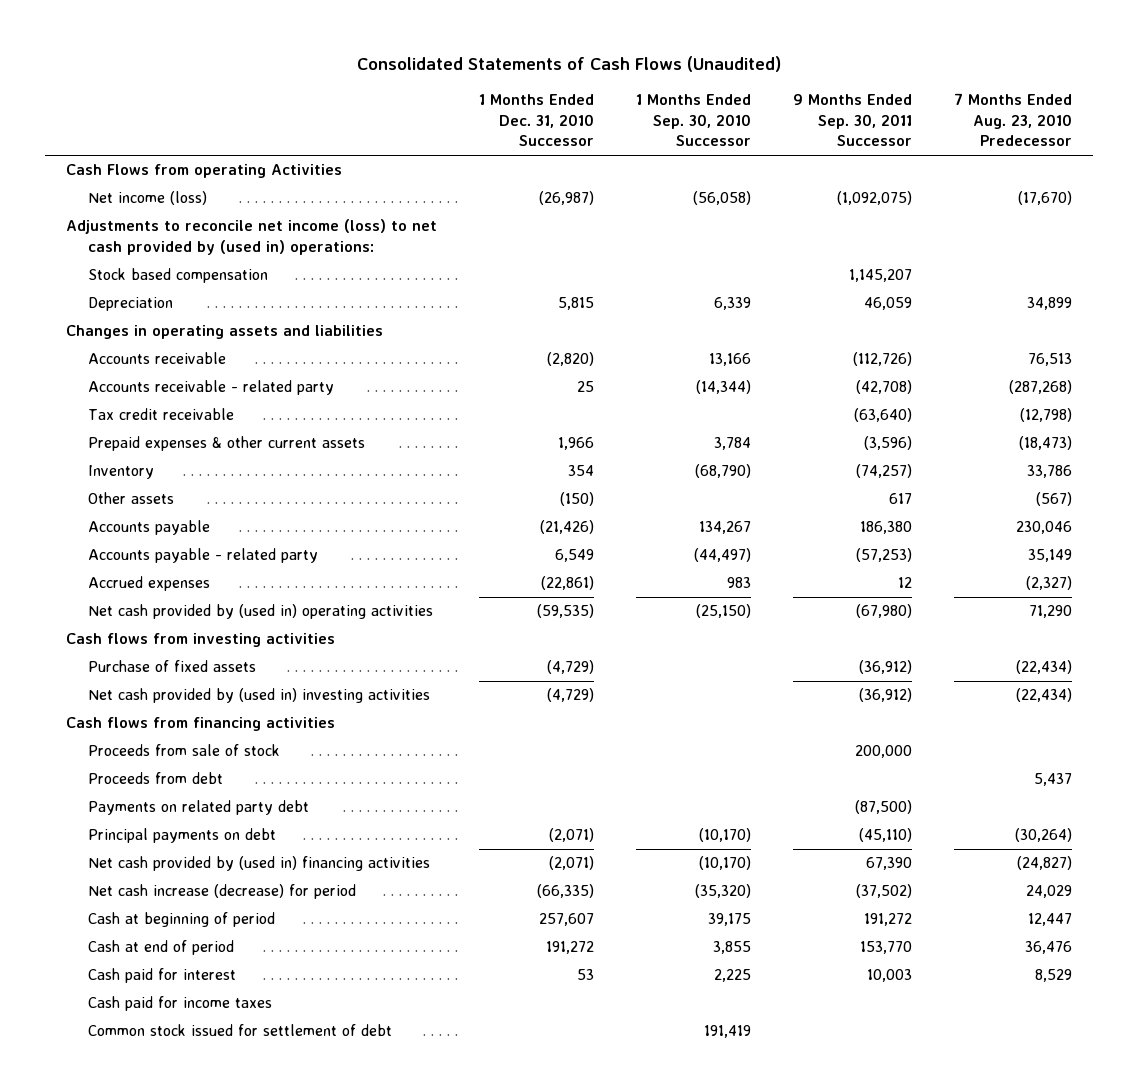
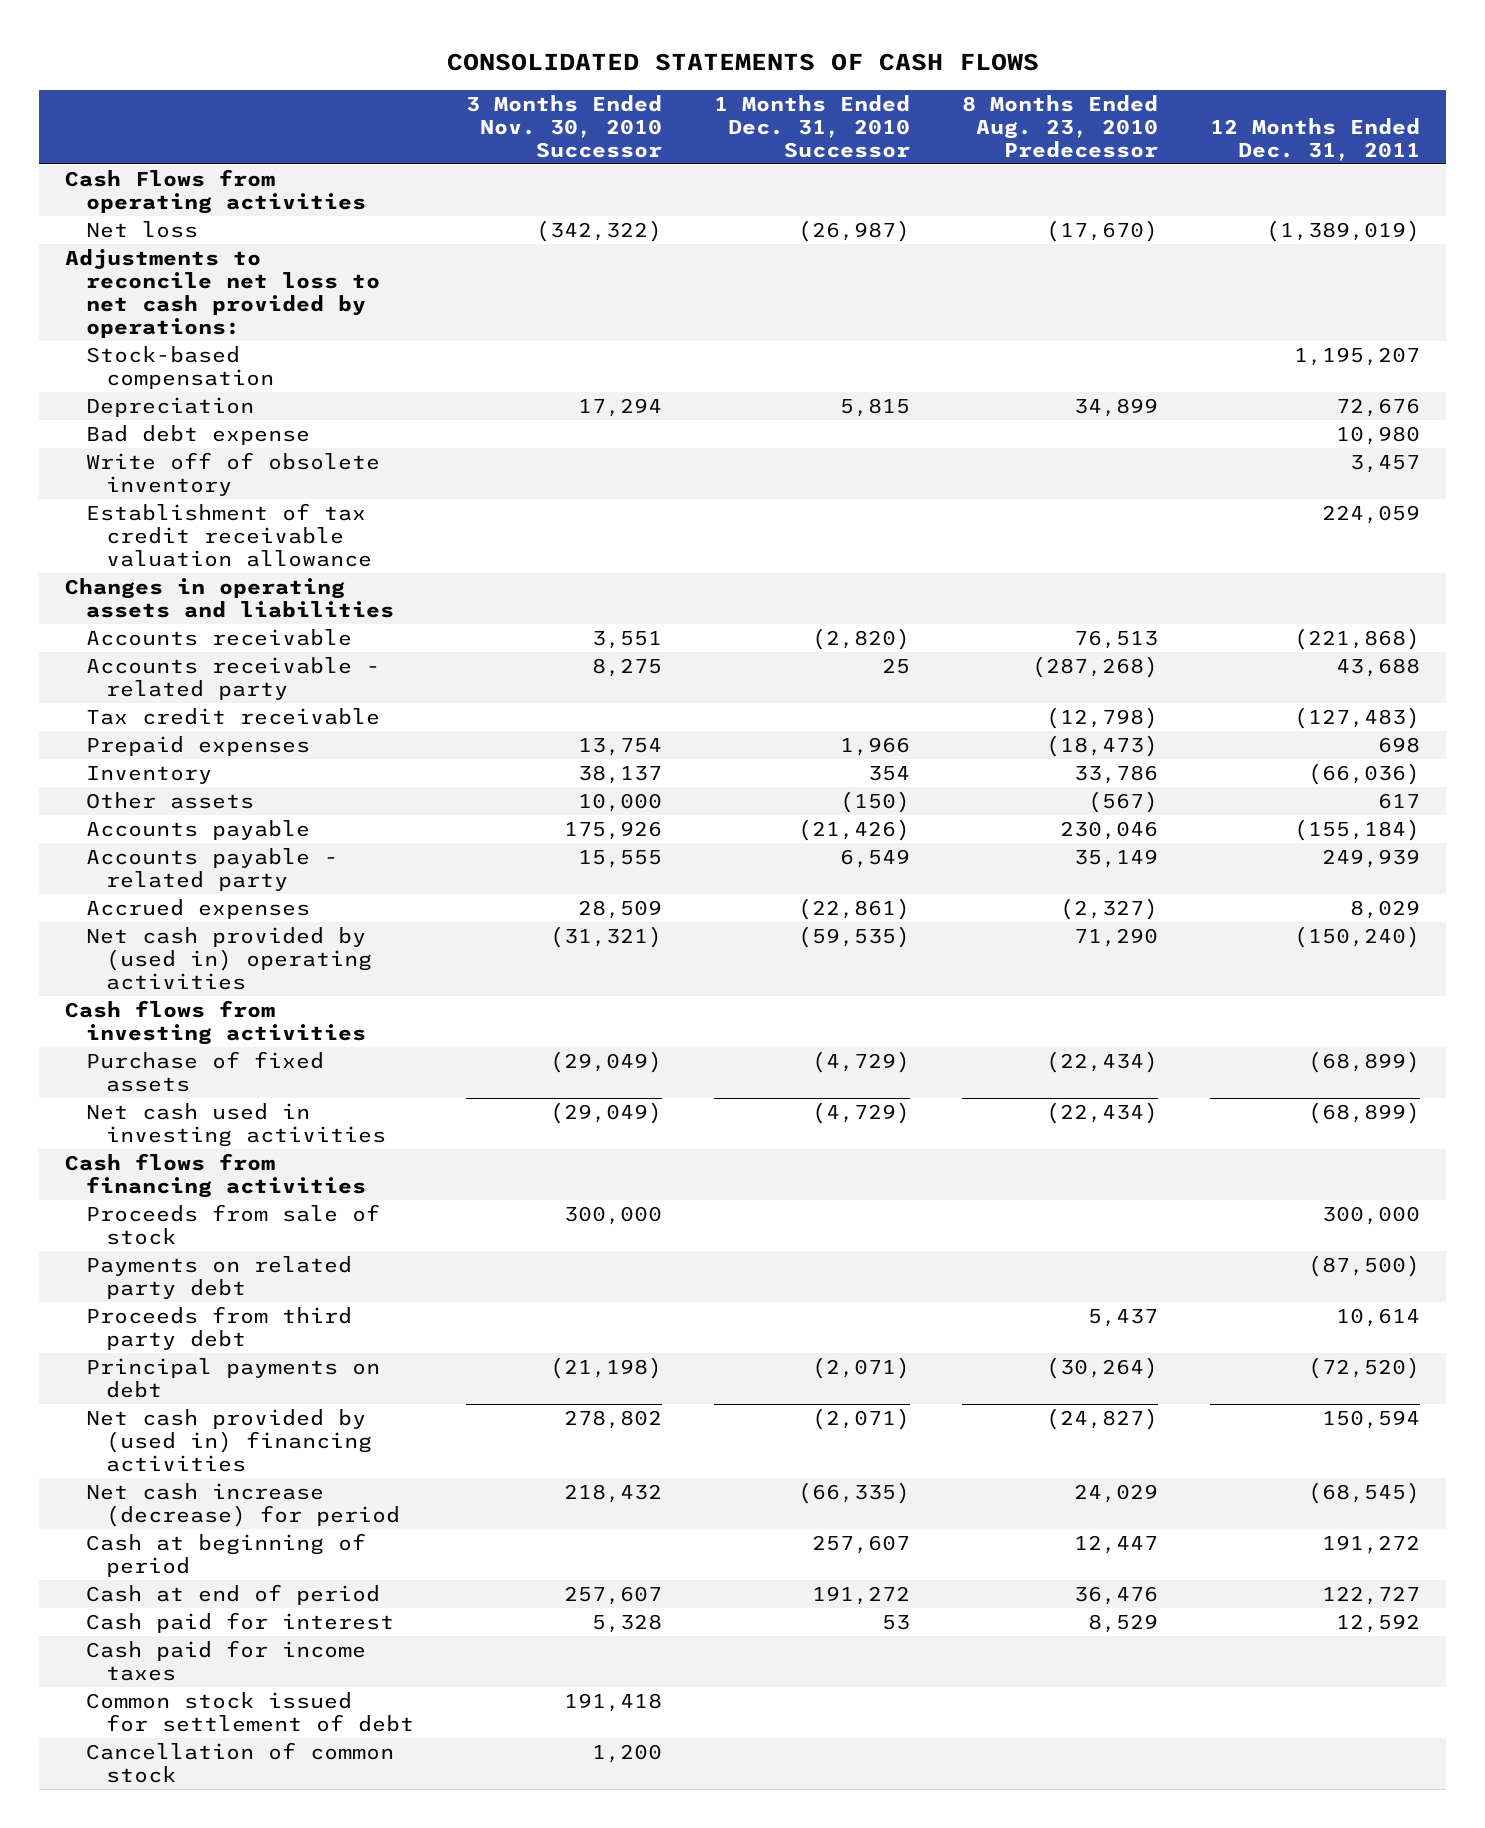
- Consolidated Statements of Cash Flows (Unaudited)
+ CONSOLIDATED STATEMENTS OF CASH FLOWS
- | 1 Months Ended Dec. 31, 2010 Successor | 1 Months Ended Sep. 30, 2010 Successor | 9 Months Ended Sep. 30, 2011 Successor | 7 Months Ended Aug. 23, 2010 Predecessor
+ | 3 Months Ended Nov. 30, 2010 Successor | 1 Months Ended Dec. 31, 2010 Successor | 8 Months Ended Aug. 23, 2010 Predecessor | 12 Months Ended Dec. 31, 2011
- Cash Flows from operating Activities
- Net income (loss) | (26,987) | (56,058) | (1,092,075) | (17,670)
- Adjustments to reconcile net income (loss) to net cash provided by (used in) operations:
- Stock based compensation | | | 1,145,207 |
+ Cash Flows from operating activities
+ Net loss | (342,322) | (26,987) | (17,670) | (1,389,019)
+ Adjustments to reconcile net loss to net cash provided by operations:
+ Stock-based compensation | | | | 1,195,207
+ Bad debt expense | | | | 10,980
+ Write off of obsolete inventory | | | | 3,457
+ Establishment of tax credit receivable valuation allowance | | | | 224,059
- Prepaid expenses & other current assets | 1,966 | 3,784 | (3,596) | (18,473)
+ Prepaid expenses | 13,754 | 1,966 | (18,473) | 698
- Net cash provided by (used in) investing activities | (4,729) | | (36,912) | (22,434)
+ Net cash used in investing activities | (29,049) | (4,729) | (22,434) | (68,899)
- Proceeds from debt | | | | 5,437
+ Proceeds from third party debt | | | 5,437 | 10,614
+ Cancellation of common stock | 1,200 | | |

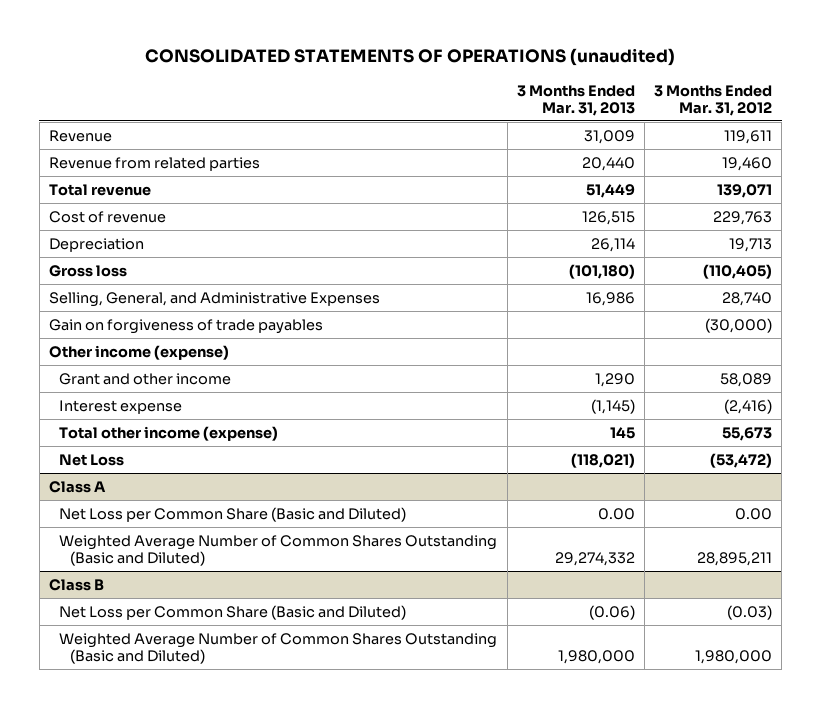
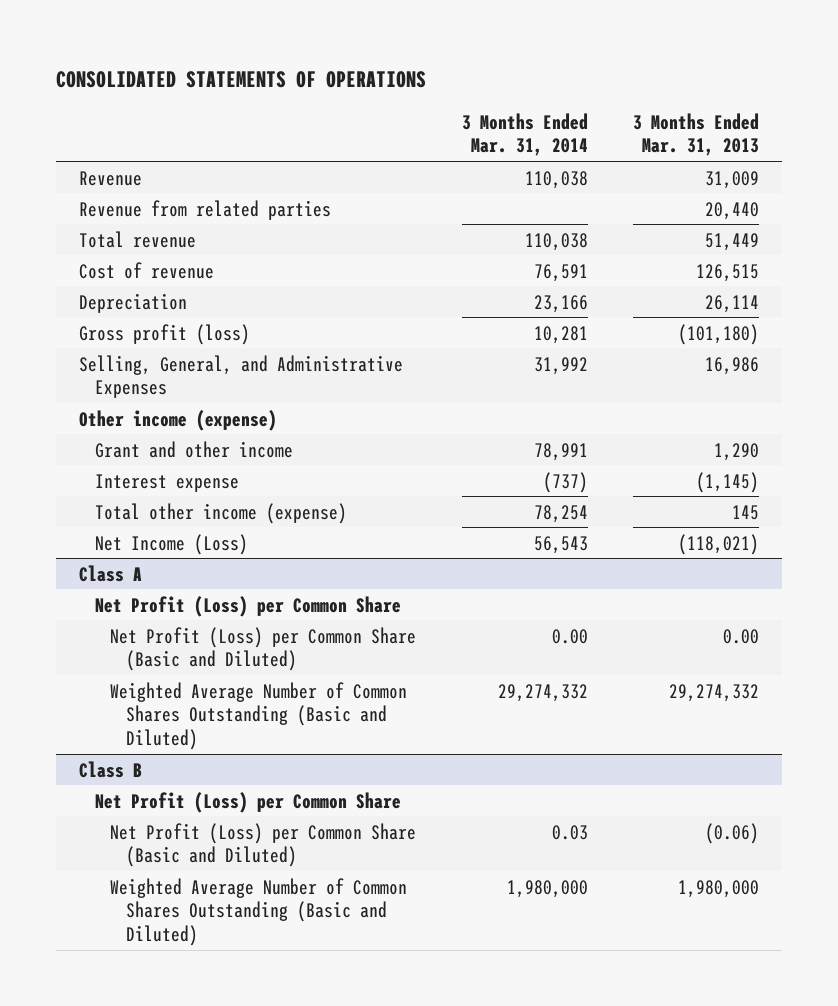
- CONSOLIDATED STATEMENTS OF OPERATIONS (unaudited)
+ CONSOLIDATED STATEMENTS OF OPERATIONS
- | 3 Months Ended Mar. 31, 2013 | 3 Months Ended Mar. 31, 2012
+ | 3 Months Ended Mar. 31, 2014 | 3 Months Ended Mar. 31, 2013
- Gross loss | (101,180) | (110,405)
+ Gross profit (loss) | 10,281 | (101,180)
- Gain on forgiveness of trade payables | | (30,000)
- Net Loss | (118,021) | (53,472)
+ Net Income (Loss) | 56,543 | (118,021)
@ Class A
- Net Loss per Common Share (Basic and Diluted) | 0.00 | 0.00
+ Net Profit (Loss) per Common Share
+ Net Profit (Loss) per Common Share (Basic and Diluted) | 0.00 | 0.00
@ Class B
- Net Loss per Common Share (Basic and Diluted) | (0.06) | (0.03)
+ Net Profit (Loss) per Common Share
+ Net Profit (Loss) per Common Share (Basic and Diluted) | 0.03 | (0.06)

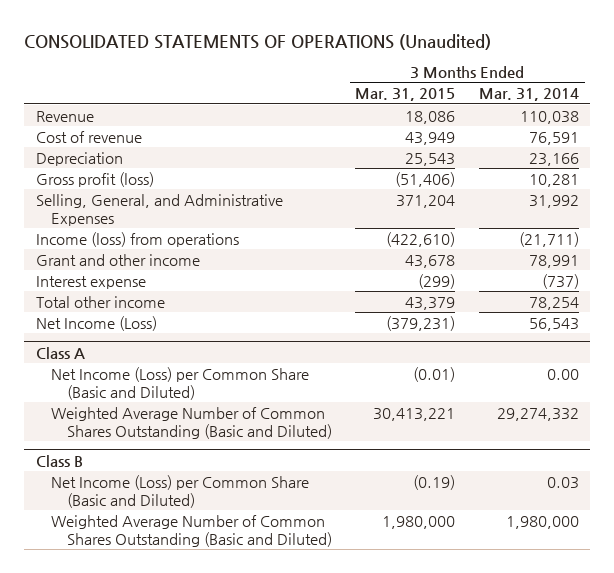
- CONSOLIDATED STATEMENTS OF OPERATIONS
+ CONSOLIDATED STATEMENTS OF OPERATIONS (Unaudited)
- | 3 Months Ended Mar. 31, 2014 | 3 Months Ended Mar. 31, 2013
+ | 3 Months Ended Mar. 31, 2015 | 3 Months Ended Mar. 31, 2014
- Revenue from related parties | | 20,440
- Total revenue | 110,038 | 51,449
- Other income (expense)
+ Income (loss) from operations | (422,610) | (21,711)
- Total other income (expense) | 78,254 | 145
+ Total other income | 43,379 | 78,254
@ Class A
- Net Profit (Loss) per Common Share
- Net Profit (Loss) per Common Share (Basic and Diluted) | 0.00 | 0.00
+ Net Income (Loss) per Common Share (Basic and Diluted) | (0.01) | 0.00
@ Class B
- Net Profit (Loss) per Common Share
- Net Profit (Loss) per Common Share (Basic and Diluted) | 0.03 | (0.06)
+ Net Income (Loss) per Common Share (Basic and Diluted) | (0.19) | 0.03

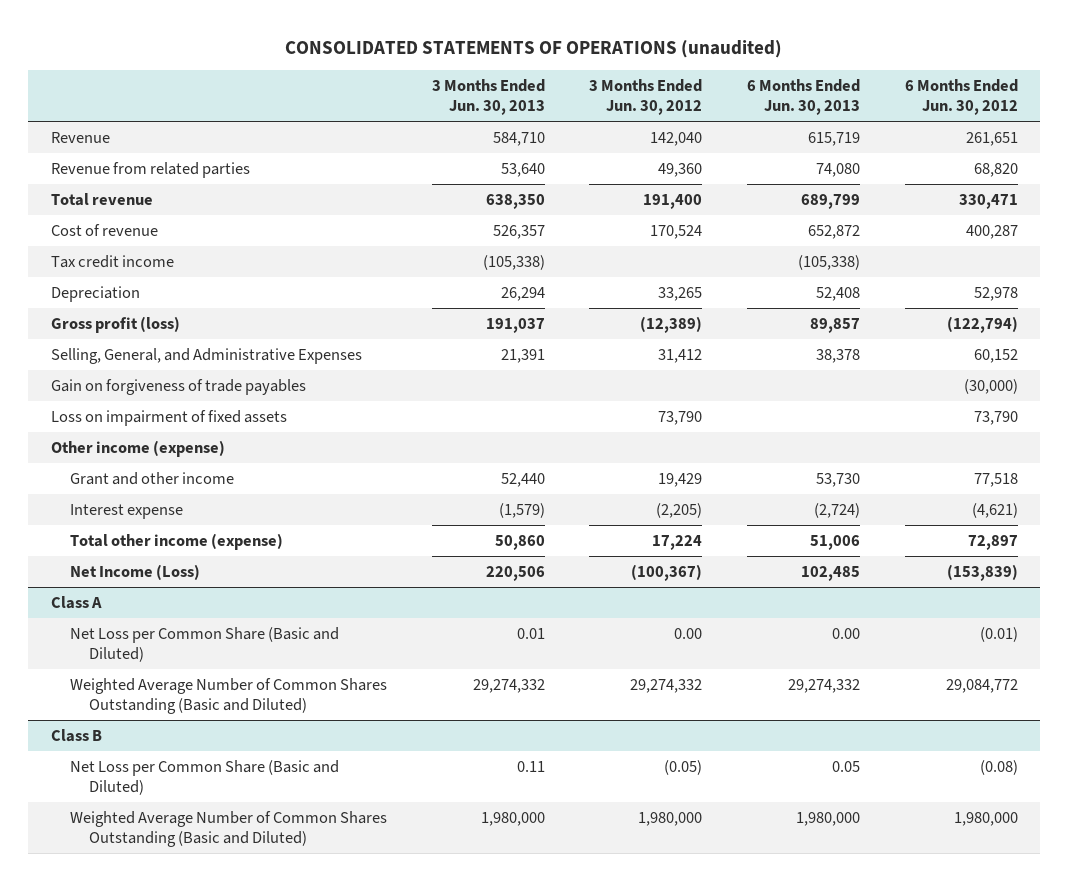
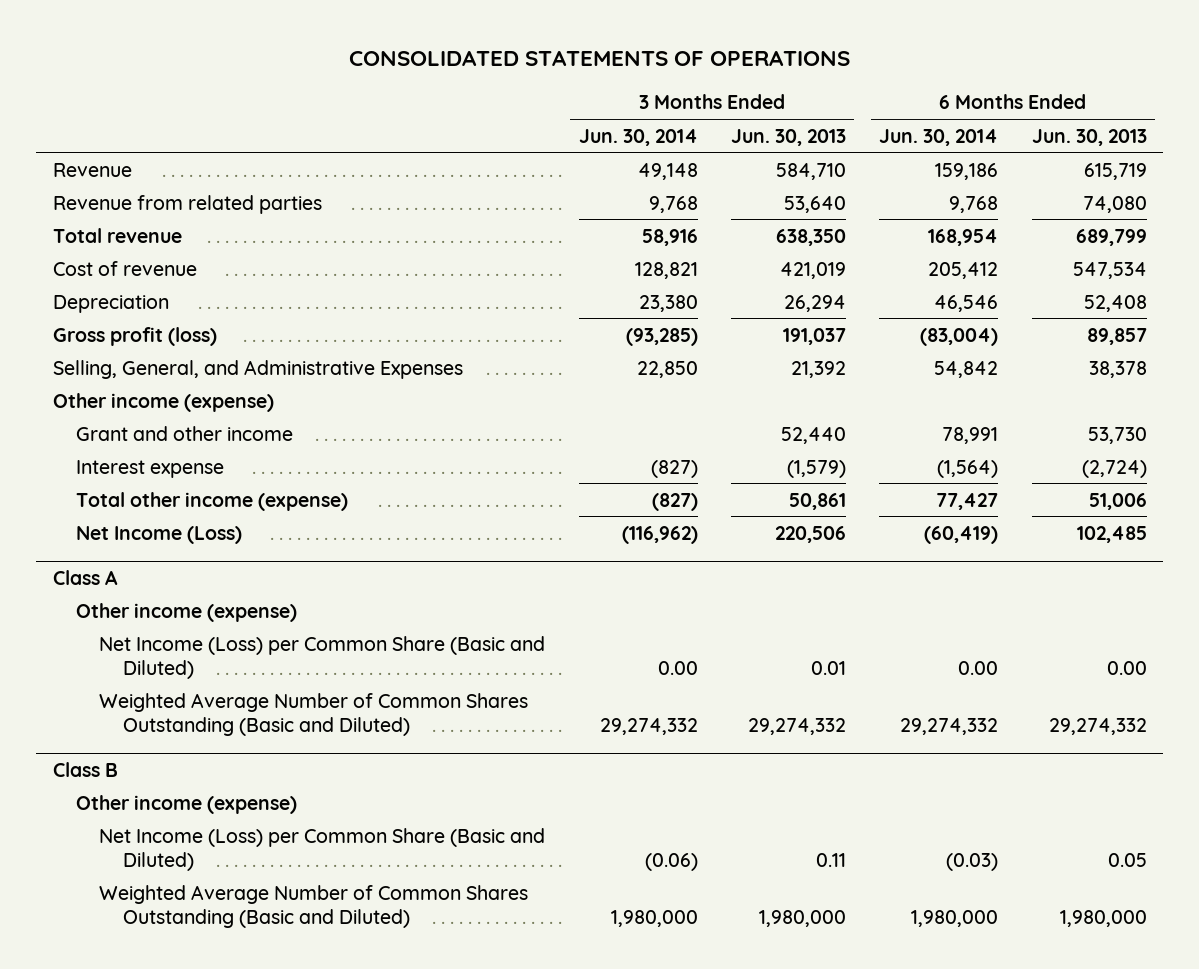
- CONSOLIDATED STATEMENTS OF OPERATIONS (unaudited)
+ CONSOLIDATED STATEMENTS OF OPERATIONS
- | 3 Months Ended Jun. 30, 2013 | 3 Months Ended Jun. 30, 2012 | 6 Months Ended Jun. 30, 2013 | 6 Months Ended Jun. 30, 2012
+ | 3 Months Ended Jun. 30, 2014 | 3 Months Ended Jun. 30, 2013 | 6 Months Ended Jun. 30, 2014 | 6 Months Ended Jun. 30, 2013
- Cost of revenue | 526,357 | 170,524 | 652,872 | 400,287
- Tax credit income | (105,338) | | (105,338) |
+ Cost of revenue | 128,821 | 421,019 | 205,412 | 547,534
- Selling, General, and Administrative Expenses | 21,391 | 31,412 | 38,378 | 60,152
- Gain on forgiveness of trade payables | | | | (30,000)
- Loss on impairment of fixed assets | | 73,790 | | 73,790
+ Selling, General, and Administrative Expenses | 22,850 | 21,392 | 54,842 | 38,378
- Total other income (expense) | 50,860 | 17,224 | 51,006 | 72,897
+ Total other income (expense) | (827) | 50,861 | 77,427 | 51,006
@ Class A
- Net Loss per Common Share (Basic and Diluted) | 0.01 | 0.00 | 0.00 | (0.01)
+ Other income (expense)
+ Net Income (Loss) per Common Share (Basic and Diluted) | 0.00 | 0.01 | 0.00 | 0.00
@ Class B
- Net Loss per Common Share (Basic and Diluted) | 0.11 | (0.05) | 0.05 | (0.08)
+ Other income (expense)
+ Net Income (Loss) per Common Share (Basic and Diluted) | (0.06) | 0.11 | (0.03) | 0.05

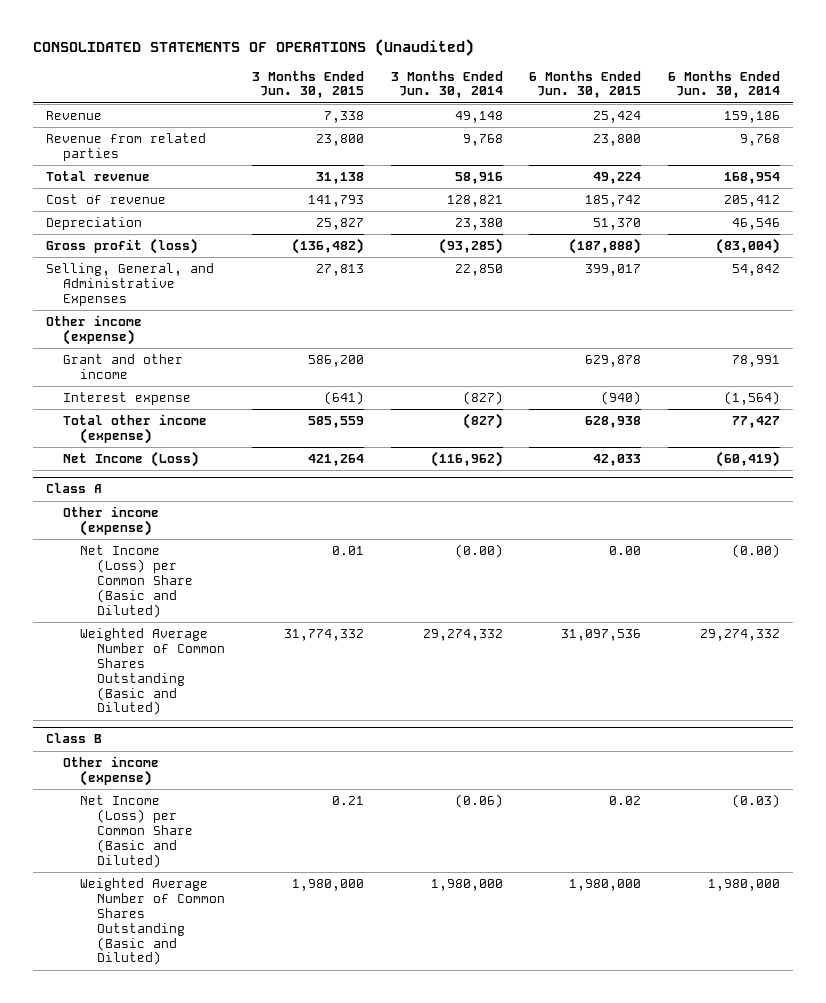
- CONSOLIDATED STATEMENTS OF OPERATIONS
+ CONSOLIDATED STATEMENTS OF OPERATIONS (Unaudited)
- | 3 Months Ended Jun. 30, 2014 | 3 Months Ended Jun. 30, 2013 | 6 Months Ended Jun. 30, 2014 | 6 Months Ended Jun. 30, 2013
+ | 3 Months Ended Jun. 30, 2015 | 3 Months Ended Jun. 30, 2014 | 6 Months Ended Jun. 30, 2015 | 6 Months Ended Jun. 30, 2014
@ Class A
- Net Income (Loss) per Common Share (Basic and Diluted) | 0.00 | 0.01 | 0.00 | 0.00
+ Net Income (Loss) per Common Share (Basic and Diluted) | 0.01 | (0.00) | 0.00 | (0.00)

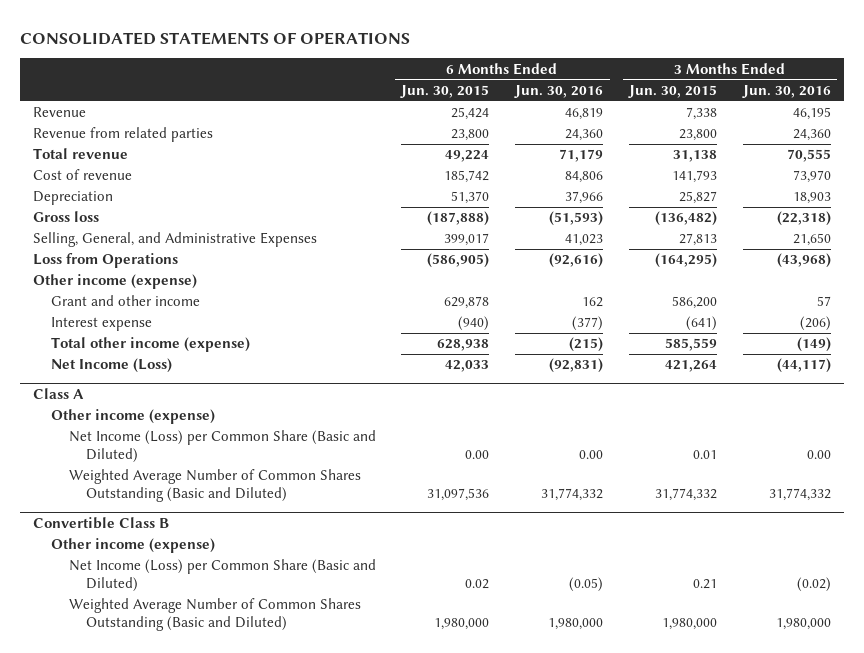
- CONSOLIDATED STATEMENTS OF OPERATIONS (Unaudited)
+ CONSOLIDATED STATEMENTS OF OPERATIONS
- | 3 Months Ended Jun. 30, 2015 | 3 Months Ended Jun. 30, 2014 | 6 Months Ended Jun. 30, 2015 | 6 Months Ended Jun. 30, 2014
+ | 6 Months Ended Jun. 30, 2015 | 6 Months Ended Jun. 30, 2016 | 3 Months Ended Jun. 30, 2015 | 3 Months Ended Jun. 30, 2016
- Gross profit (loss) | (136,482) | (93,285) | (187,888) | (83,004)
+ Gross loss | (187,888) | (51,593) | (136,482) | (22,318)
+ Loss from Operations | (586,905) | (92,616) | (164,295) | (43,968)
- Class B
+ Convertible Class B

